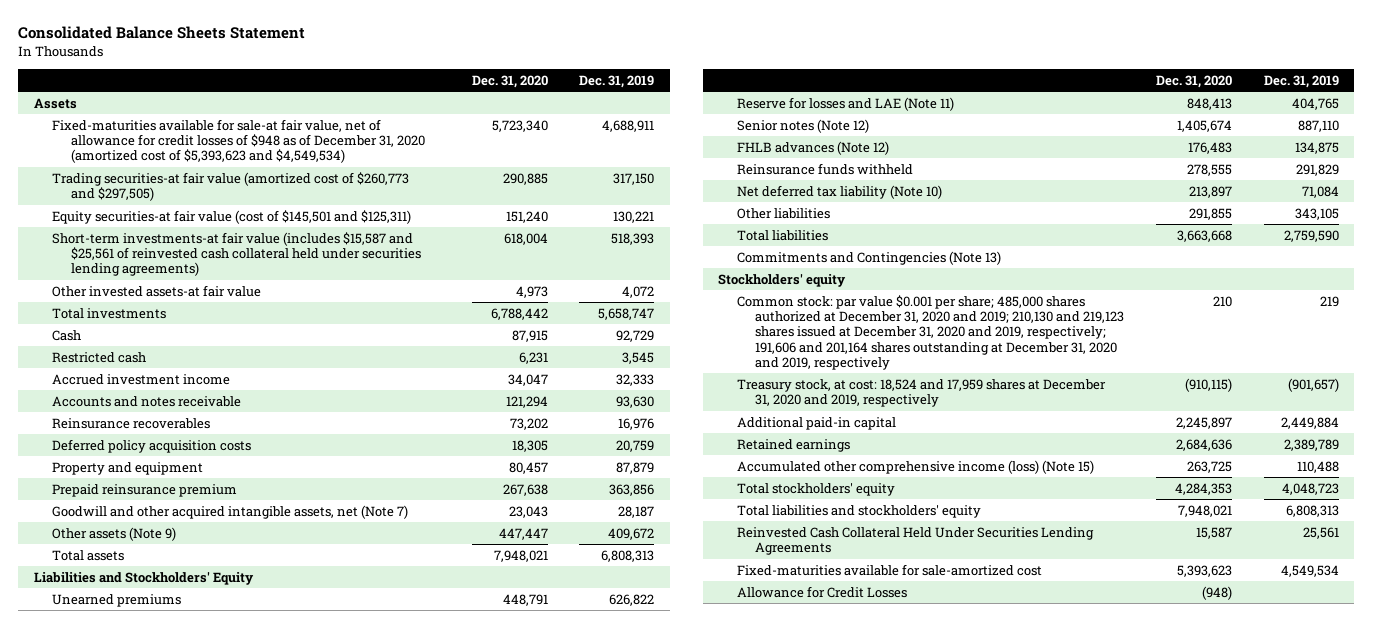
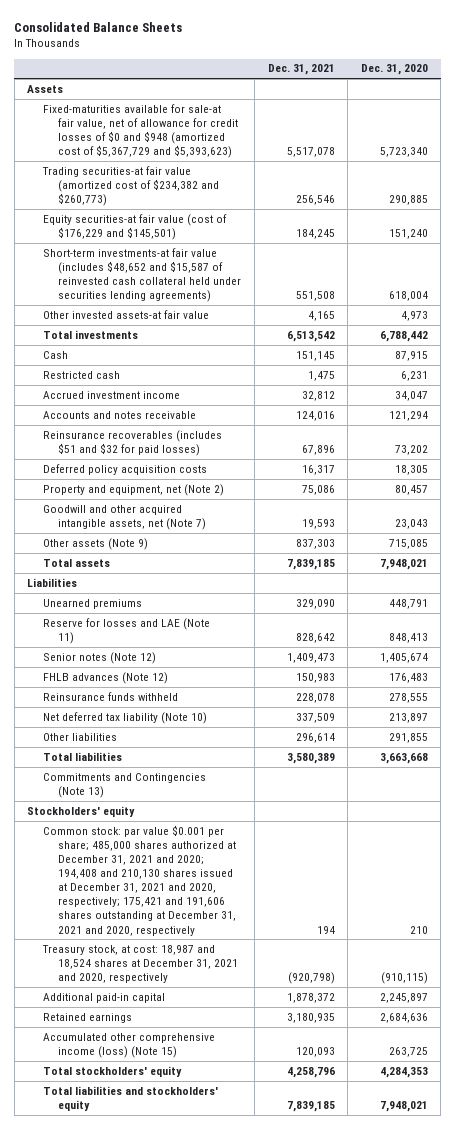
- Consolidated Balance Sheets Statement
+ Consolidated Balance Sheets
- | Dec. 31, 2020 | Dec. 31, 2019
+ | Dec. 31, 2021 | Dec. 31, 2020
- Fixed-maturities available for sale-at fair value, net of allowance for credit losses of $948 as of December 31, 2020 (amortized cost of $5,393,623 and $4,549,534) | 5,723,340 | 4,688,911
- Trading securities-at fair value (amortized cost of $260,773 and $297,505) | 290,885 | 317,150
- Equity securities-at fair value (cost of $145,501 and $125,311) | 151,240 | 130,221
- Short-term investments-at fair value (includes $15,587 and $25,561 of reinvested cash collateral held under securities lending agreements) | 618,004 | 518,393
+ Fixed-maturities available for sale-at fair value, net of allowance for credit losses of $0 and $948 (amortized cost of $5,367,729 and $5,393,623) | 5,517,078 | 5,723,340
+ Trading securities-at fair value (amortized cost of $234,382 and $260,773) | 256,546 | 290,885
+ Equity securities-at fair value (cost of $176,229 and $145,501) | 184,245 | 151,240
+ Short-term investments-at fair value (includes $48,652 and $15,587 of reinvested cash collateral held under securities lending agreements) | 551,508 | 618,004
- Reinsurance recoverables | 73,202 | 16,976
+ Reinsurance recoverables (includes $51 and $32 for paid losses) | 67,896 | 73,202
- Property and equipment | 80,457 | 87,879
- Prepaid reinsurance premium | 267,638 | 363,856
+ Property and equipment, net (Note 2) | 75,086 | 80,457
- Other assets (Note 9) | 447,447 | 409,672
+ Other assets (Note 9) | 837,303 | 715,085
- Liabilities and Stockholders' Equity
+ Liabilities
- Common stock: par value $0.001 per share; 485,000 shares authorized at December 31, 2020 and 2019; 210,130 and 219,123 shares issued at December 31, 2020 and 2019, respectively; 191,606 and 201,164 shares outstanding at December 31, 2020 and 2019, respectively | 210 | 219
- Treasury stock, at cost: 18,524 and 17,959 shares at December 31, 2020 and 2019, respectively | (910,115) | (901,657)
+ Common stock: par value $0.001 per share; 485,000 shares authorized at December 31, 2021 and 2020; 194,408 and 210,130 shares issued at December 31, 2021 and 2020, respectively; 175,421 and 191,606 shares outstanding at December 31, 2021 and 2020, respectively | 194 | 210
+ Treasury stock, at cost: 18,987 and 18,524 shares at December 31, 2021 and 2020, respectively | (920,798) | (910,115)
- Reinvested Cash Collateral Held Under Securities Lending Agreements | 15,587 | 25,561
- Fixed-maturities available for sale-amortized cost | 5,393,623 | 4,549,534
- Allowance for Credit Losses | (948) |

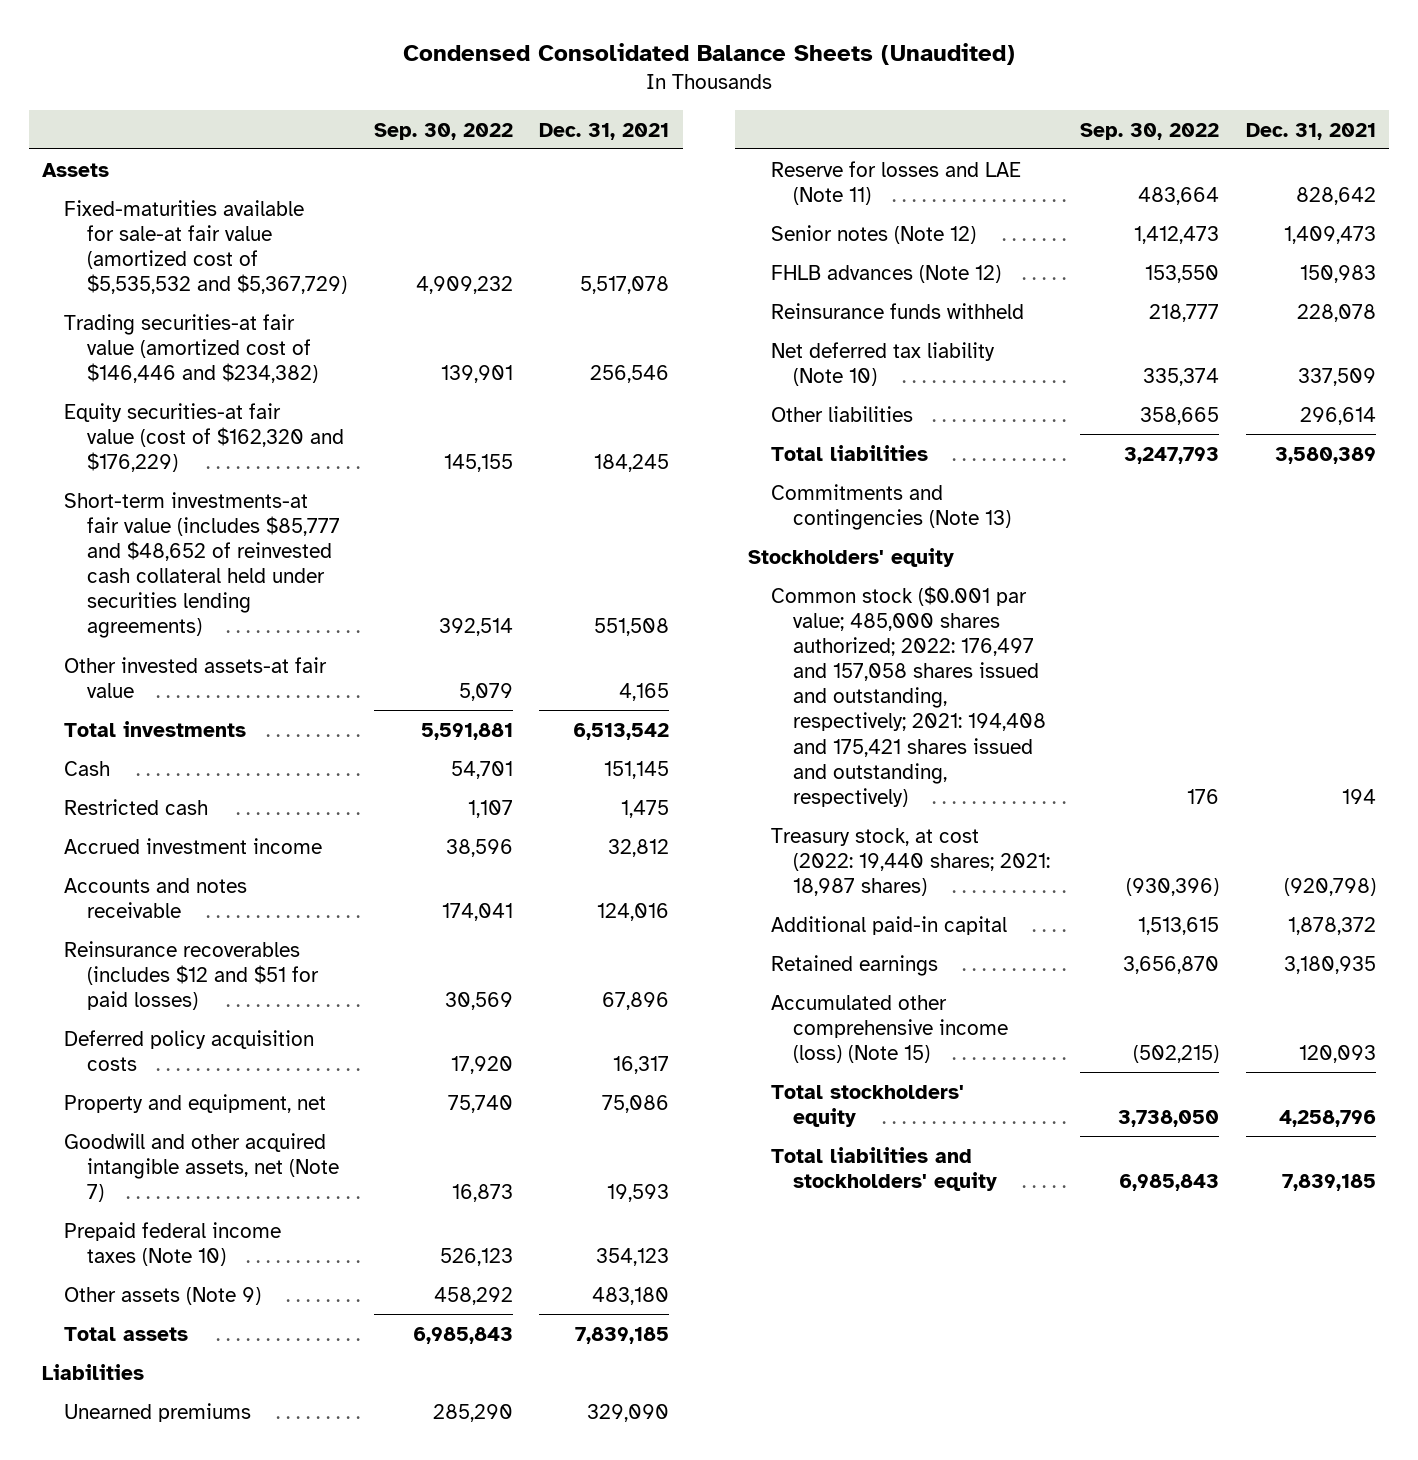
- Consolidated Balance Sheets
+ Condensed Consolidated Balance Sheets (Unaudited)
- | Dec. 31, 2021 | Dec. 31, 2020
+ | Sep. 30, 2022 | Dec. 31, 2021
- Fixed-maturities available for sale-at fair value, net of allowance for credit losses of $0 and $948 (amortized cost of $5,367,729 and $5,393,623) | 5,517,078 | 5,723,340
- Trading securities-at fair value (amortized cost of $234,382 and $260,773) | 256,546 | 290,885
- Equity securities-at fair value (cost of $176,229 and $145,501) | 184,245 | 151,240
- Short-term investments-at fair value (includes $48,652 and $15,587 of reinvested cash collateral held under securities lending agreements) | 551,508 | 618,004
+ Fixed-maturities available for sale-at fair value (amortized cost of $5,535,532 and $5,367,729) | 4,909,232 | 5,517,078
+ Trading securities-at fair value (amortized cost of $146,446 and $234,382) | 139,901 | 256,546
+ Equity securities-at fair value (cost of $162,320 and $176,229) | 145,155 | 184,245
+ Short-term investments-at fair value (includes $85,777 and $48,652 of reinvested cash collateral held under securities lending agreements) | 392,514 | 551,508
- Reinsurance recoverables (includes $51 and $32 for paid losses) | 67,896 | 73,202
+ Reinsurance recoverables (includes $12 and $51 for paid losses) | 30,569 | 67,896
- Property and equipment, net (Note 2) | 75,086 | 80,457
+ Property and equipment, net | 75,740 | 75,086
- Other assets (Note 9) | 837,303 | 715,085
+ Prepaid federal income taxes (Note 10) | 526,123 | 354,123
+ Other assets (Note 9) | 458,292 | 483,180
- Commitments and Contingencies (Note 13)
+ Commitments and contingencies (Note 13)
- Common stock: par value $0.001 per share; 485,000 shares authorized at December 31, 2021 and 2020; 194,408 and 210,130 shares issued at December 31, 2021 and 2020, respectively; 175,421 and 191,606 shares outstanding at December 31, 2021 and 2020, respectively | 194 | 210
- Treasury stock, at cost: 18,987 and 18,524 shares at December 31, 2021 and 2020, respectively | (920,798) | (910,115)
+ Common stock ($0.001 par value; 485,000 shares authorized; 2022: 176,497 and 157,058 shares issued and outstanding, respectively; 2021: 194,408 and 175,421 shares issued and outstanding, respectively) | 176 | 194
+ Treasury stock, at cost (2022: 19,440 shares; 2021: 18,987 shares) | (930,396) | (920,798)

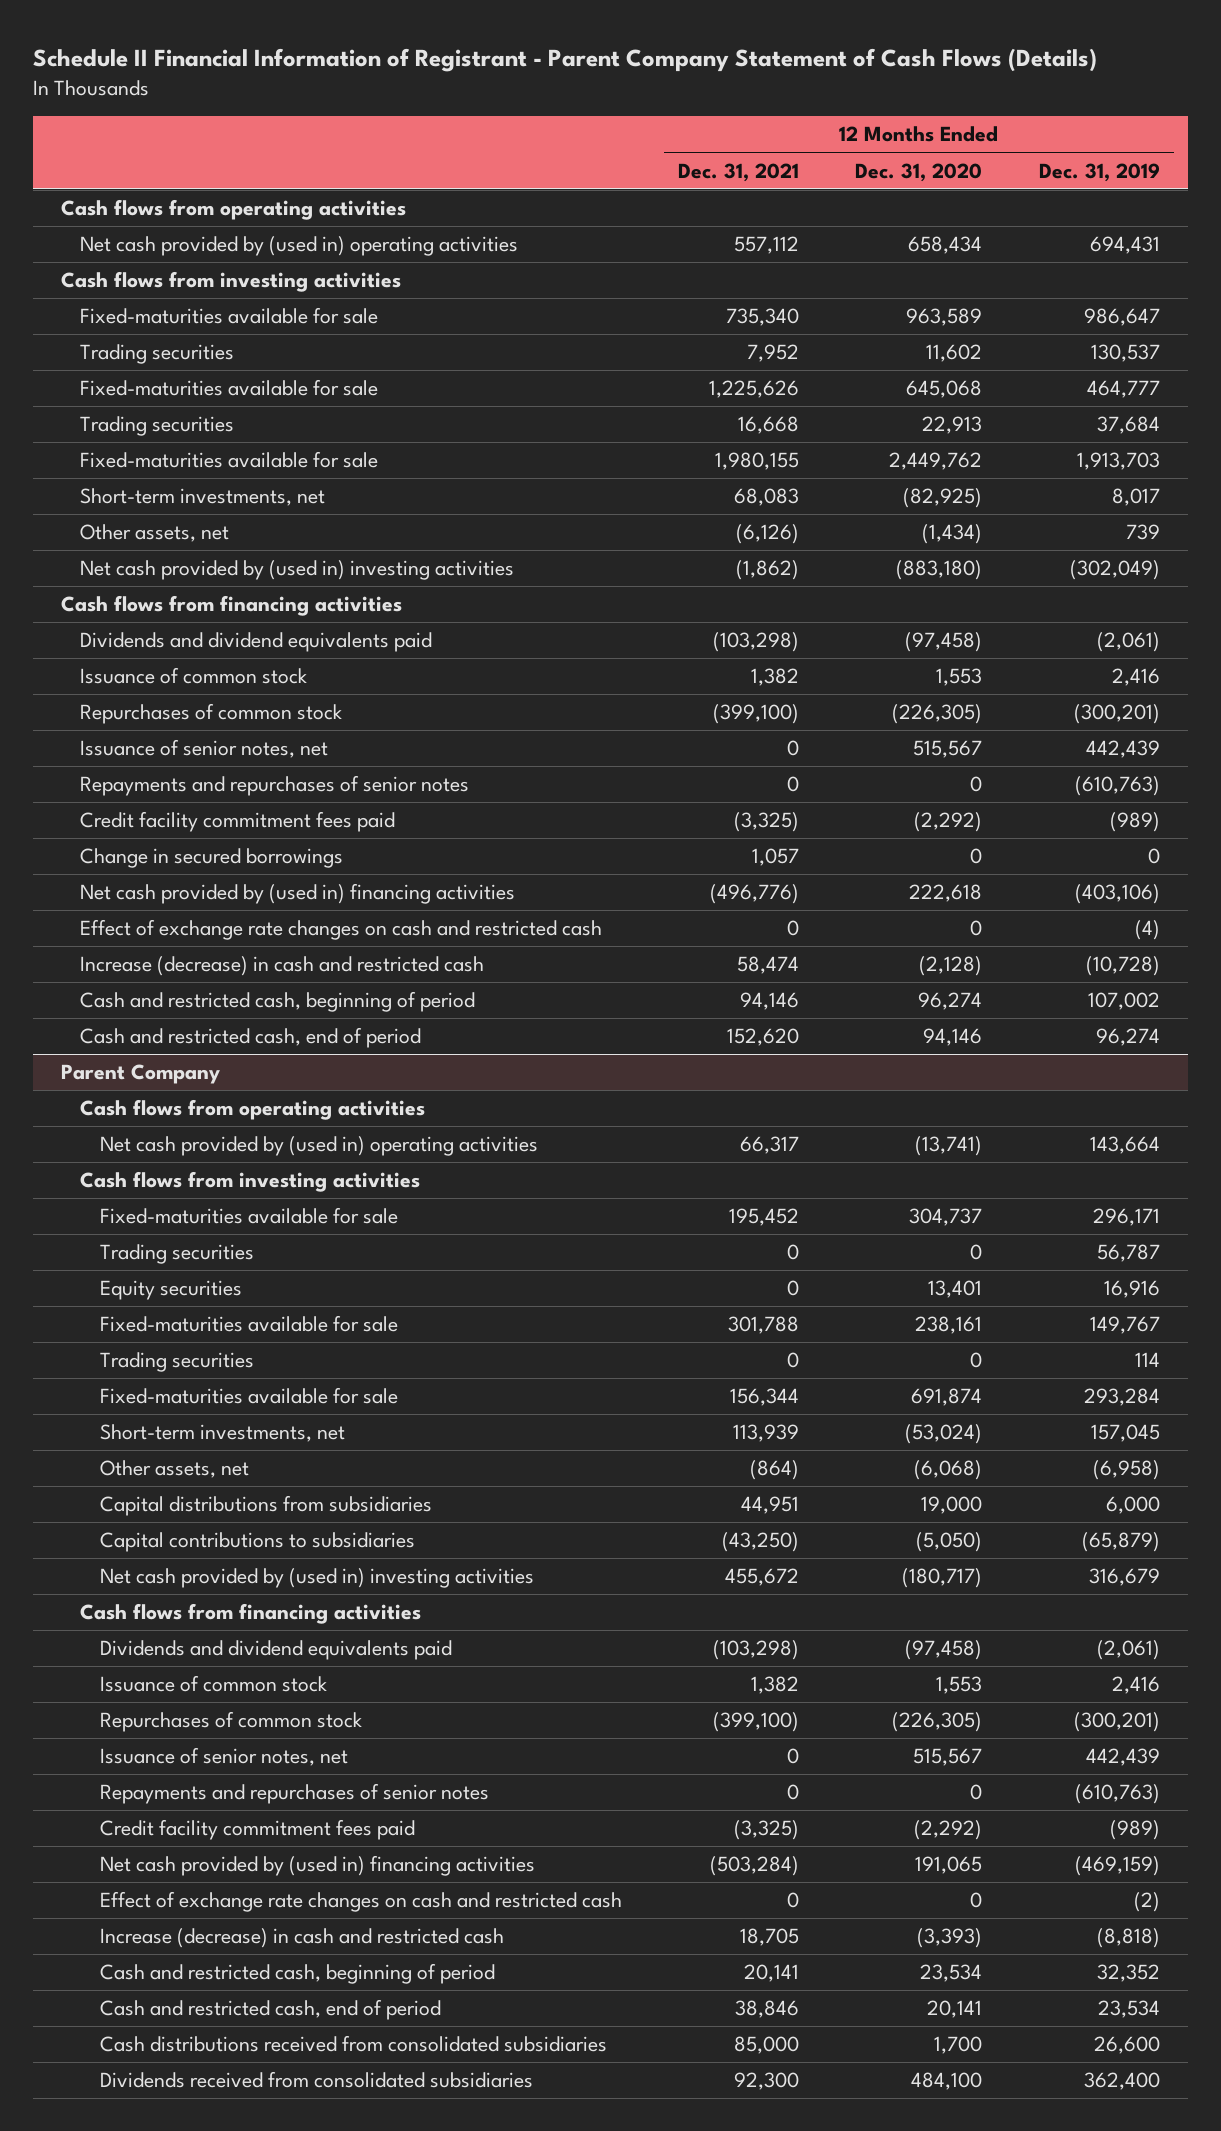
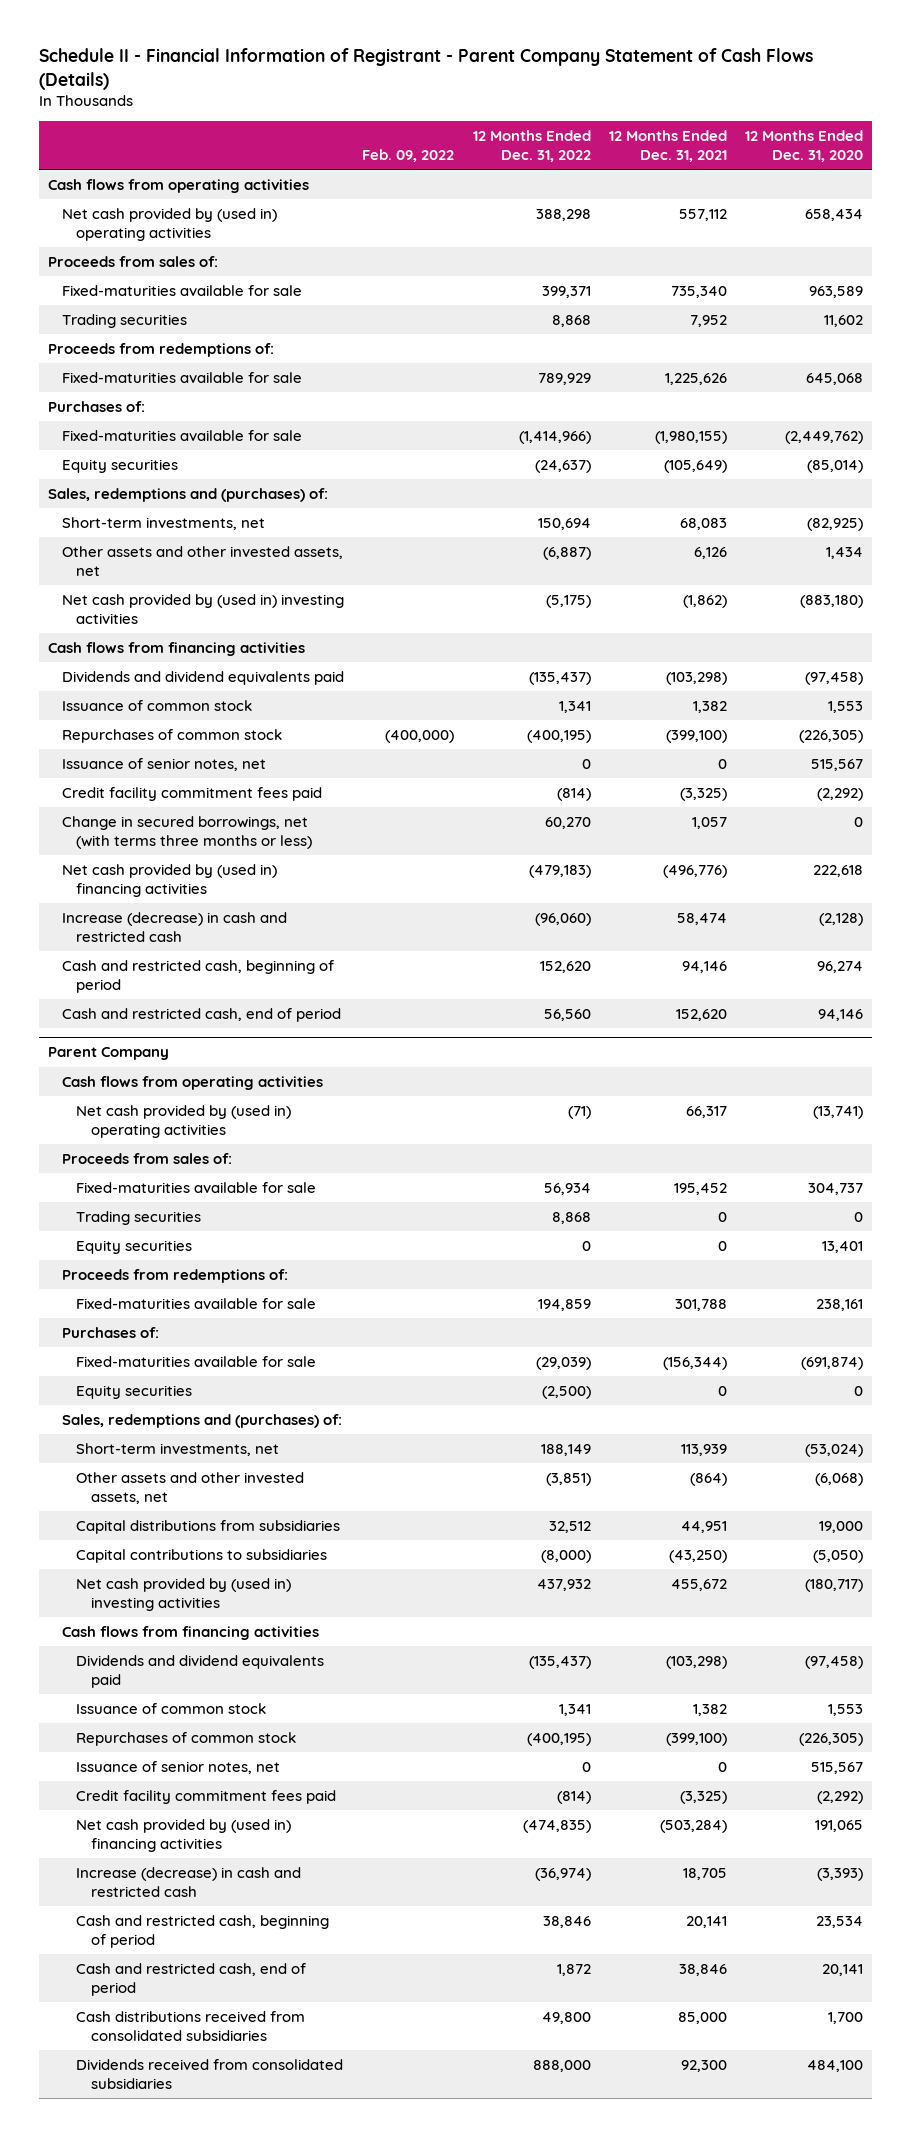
- Schedule II Financial Information of Registrant - Parent Company Statement of Cash Flows (Details)
+ Schedule II - Financial Information of Registrant - Parent Company Statement of Cash Flows (Details)
- | 12 Months Ended Dec. 31, 2021 | 12 Months Ended Dec. 31, 2020 | 12 Months Ended Dec. 31, 2019
+ | Feb. 09, 2022 | 12 Months Ended Dec. 31, 2022 | 12 Months Ended Dec. 31, 2021 | 12 Months Ended Dec. 31, 2020
- Cash flows from investing activities
+ Proceeds from sales of:
+ Proceeds from redemptions of:
- Trading securities | 16,668 | 22,913 | 37,684
- Fixed-maturities available for sale | 1,980,155 | 2,449,762 | 1,913,703
+ Purchases of:
+ Fixed-maturities available for sale | | (1,414,966) | (1,980,155) | (2,449,762)
+ Equity securities | | (24,637) | (105,649) | (85,014)
+ Sales, redemptions and (purchases) of:
- Other assets, net | (6,126) | (1,434) | 739
+ Other assets and other invested assets, net | | (6,887) | 6,126 | 1,434
- Repayments and repurchases of senior notes | 0 | 0 | (610,763)
- Change in secured borrowings | 1,057 | 0 | 0
+ Change in secured borrowings, net (with terms three months or less) | | 60,270 | 1,057 | 0
- Effect of exchange rate changes on cash and restricted cash | 0 | 0 | (4)
@ Parent Company
- Cash flows from investing activities
+ Proceeds from sales of:
+ Proceeds from redemptions of:
- Trading securities | 0 | 0 | 114
- Fixed-maturities available for sale | 156,344 | 691,874 | 293,284
+ Purchases of:
+ Fixed-maturities available for sale | | (29,039) | (156,344) | (691,874)
+ Equity securities | | (2,500) | 0 | 0
+ Sales, redemptions and (purchases) of:
- Other assets, net | (864) | (6,068) | (6,958)
+ Other assets and other invested assets, net | | (3,851) | (864) | (6,068)
- Repayments and repurchases of senior notes | 0 | 0 | (610,763)
- Effect of exchange rate changes on cash and restricted cash | 0 | 0 | (2)

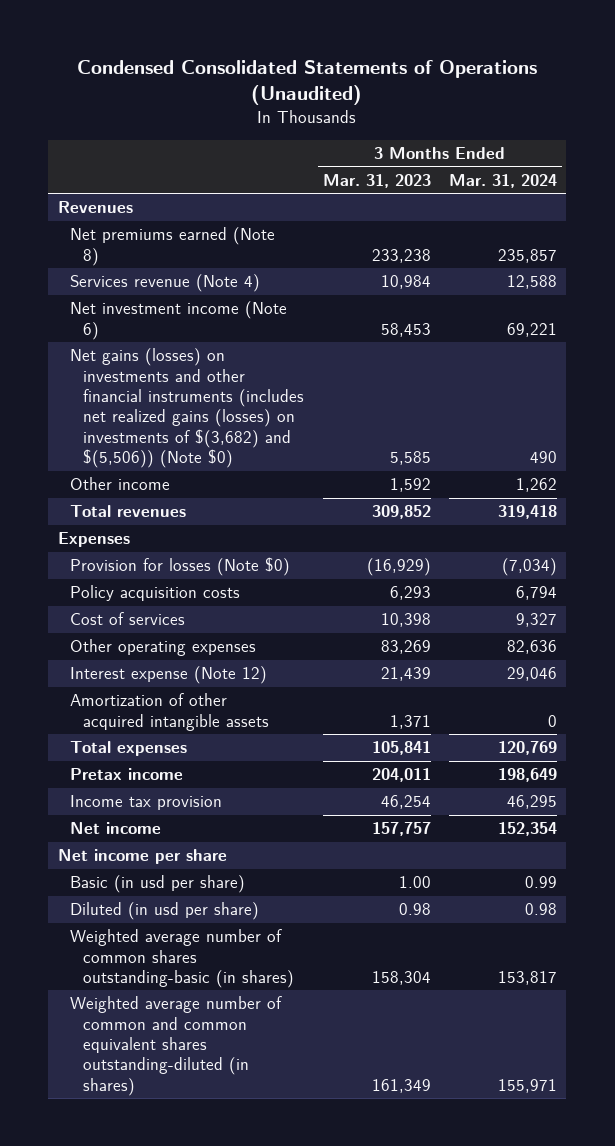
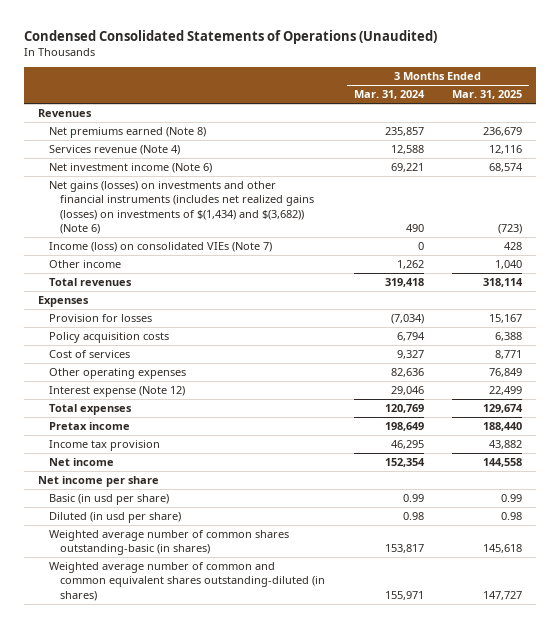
- | 3 Months Ended Mar. 31, 2023 | 3 Months Ended Mar. 31, 2024
+ | 3 Months Ended Mar. 31, 2024 | 3 Months Ended Mar. 31, 2025
- Net gains (losses) on investments and other financial instruments (includes net realized gains (losses) on investments of $(3,682) and $(5,506)) (Note $0) | 5,585 | 490
+ Net gains (losses) on investments and other financial instruments (includes net realized gains (losses) on investments of $(1,434) and $(3,682)) (Note 6) | 490 | (723)
+ Income (loss) on consolidated VIEs (Note 7) | 0 | 428
- Provision for losses (Note $0) | (16,929) | (7,034)
+ Provision for losses | (7,034) | 15,167
- Amortization of other acquired intangible assets | 1,371 | 0

